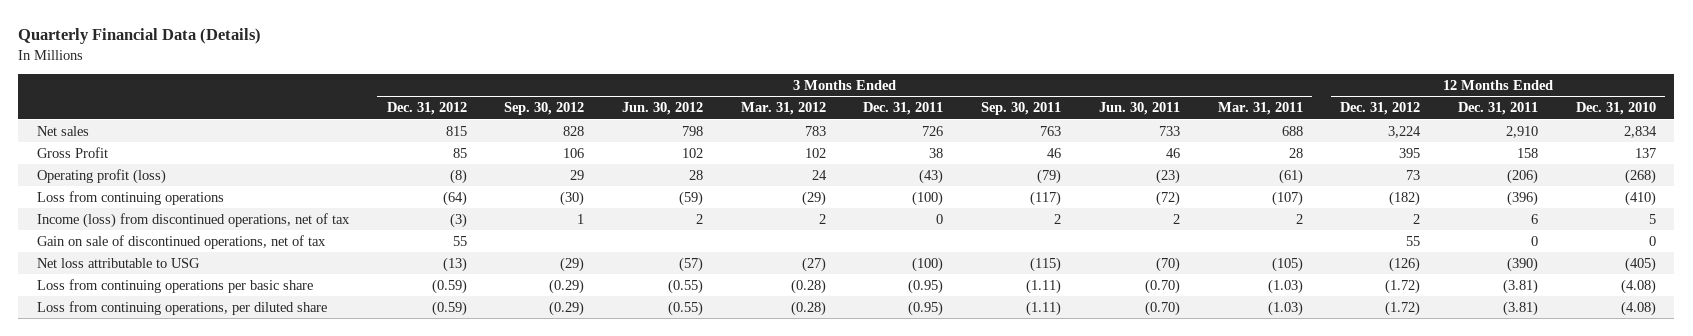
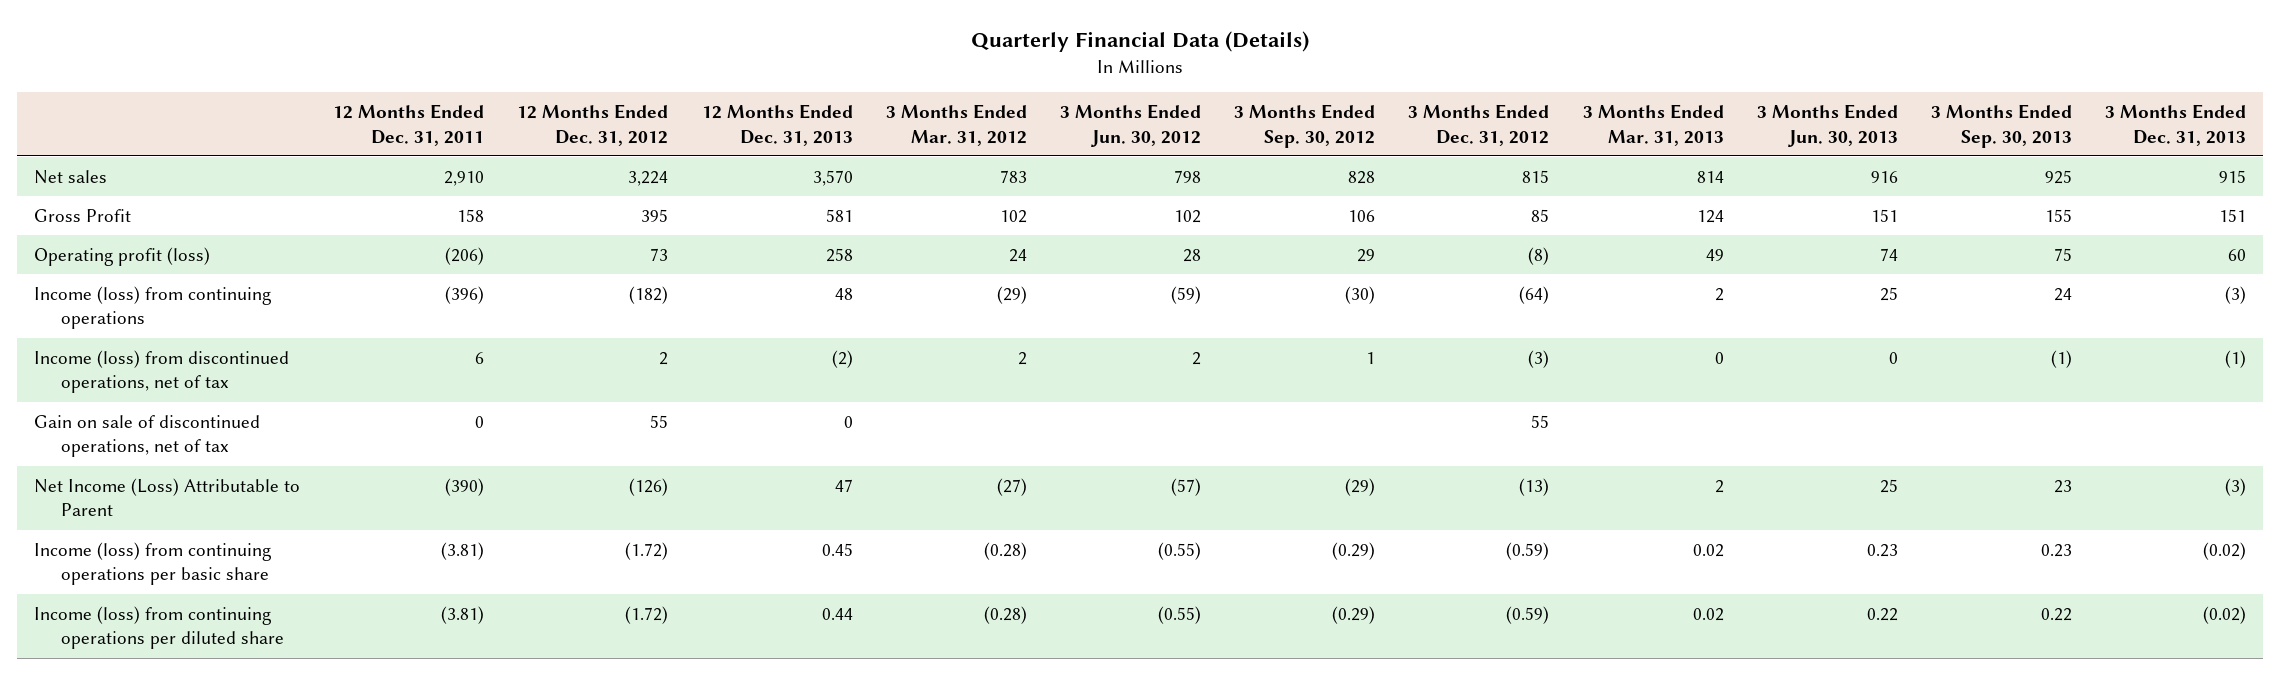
- | 3 Months Ended Dec. 31, 2012 | 3 Months Ended Sep. 30, 2012 | 3 Months Ended Jun. 30, 2012 | 3 Months Ended Mar. 31, 2012 | 3 Months Ended Dec. 31, 2011 | 3 Months Ended Sep. 30, 2011 | 3 Months Ended Jun. 30, 2011 | 3 Months Ended Mar. 31, 2011 | 12 Months Ended Dec. 31, 2012 | 12 Months Ended Dec. 31, 2011 | 12 Months Ended Dec. 31, 2010
+ | 12 Months Ended Dec. 31, 2011 | 12 Months Ended Dec. 31, 2012 | 12 Months Ended Dec. 31, 2013 | 3 Months Ended Mar. 31, 2012 | 3 Months Ended Jun. 30, 2012 | 3 Months Ended Sep. 30, 2012 | 3 Months Ended Dec. 31, 2012 | 3 Months Ended Mar. 31, 2013 | 3 Months Ended Jun. 30, 2013 | 3 Months Ended Sep. 30, 2013 | 3 Months Ended Dec. 31, 2013
- Loss from continuing operations | (64) | (30) | (59) | (29) | (100) | (117) | (72) | (107) | (182) | (396) | (410)
+ Income (loss) from continuing operations | (396) | (182) | 48 | (29) | (59) | (30) | (64) | 2 | 25 | 24 | (3)
- Net loss attributable to USG | (13) | (29) | (57) | (27) | (100) | (115) | (70) | (105) | (126) | (390) | (405)
- Loss from continuing operations per basic share | (0.59) | (0.29) | (0.55) | (0.28) | (0.95) | (1.11) | (0.70) | (1.03) | (1.72) | (3.81) | (4.08)
- Loss from continuing operations, per diluted share | (0.59) | (0.29) | (0.55) | (0.28) | (0.95) | (1.11) | (0.70) | (1.03) | (1.72) | (3.81) | (4.08)
+ Net Income (Loss) Attributable to Parent | (390) | (126) | 47 | (27) | (57) | (29) | (13) | 2 | 25 | 23 | (3)
+ Income (loss) from continuing operations per basic share | (3.81) | (1.72) | 0.45 | (0.28) | (0.55) | (0.29) | (0.59) | 0.02 | 0.23 | 0.23 | (0.02)
+ Income (loss) from continuing operations per diluted share | (3.81) | (1.72) | 0.44 | (0.28) | (0.55) | (0.29) | (0.59) | 0.02 | 0.22 | 0.22 | (0.02)

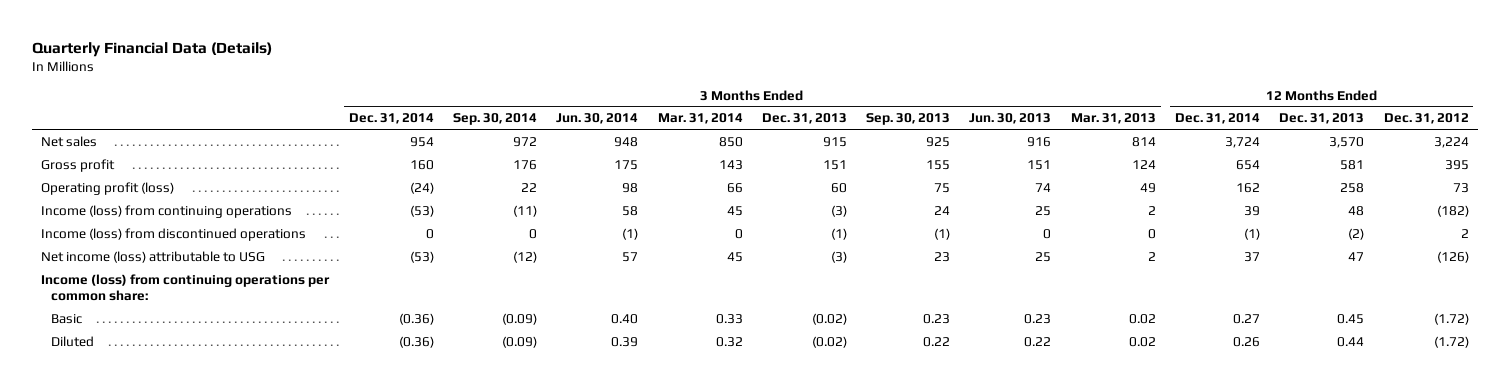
- | 12 Months Ended Dec. 31, 2011 | 12 Months Ended Dec. 31, 2012 | 12 Months Ended Dec. 31, 2013 | 3 Months Ended Mar. 31, 2012 | 3 Months Ended Jun. 30, 2012 | 3 Months Ended Sep. 30, 2012 | 3 Months Ended Dec. 31, 2012 | 3 Months Ended Mar. 31, 2013 | 3 Months Ended Jun. 30, 2013 | 3 Months Ended Sep. 30, 2013 | 3 Months Ended Dec. 31, 2013
+ | 3 Months Ended Dec. 31, 2014 | 3 Months Ended Sep. 30, 2014 | 3 Months Ended Jun. 30, 2014 | 3 Months Ended Mar. 31, 2014 | 3 Months Ended Dec. 31, 2013 | 3 Months Ended Sep. 30, 2013 | 3 Months Ended Jun. 30, 2013 | 3 Months Ended Mar. 31, 2013 | 12 Months Ended Dec. 31, 2014 | 12 Months Ended Dec. 31, 2013 | 12 Months Ended Dec. 31, 2012
- Gross Profit | 158 | 395 | 581 | 102 | 102 | 106 | 85 | 124 | 151 | 155 | 151
+ Gross profit | 160 | 176 | 175 | 143 | 151 | 155 | 151 | 124 | 654 | 581 | 395
- Income (loss) from discontinued operations, net of tax | 6 | 2 | (2) | 2 | 2 | 1 | (3) | 0 | 0 | (1) | (1)
- Gain on sale of discontinued operations, net of tax | 0 | 55 | 0 | | | | 55 | | | |
- Net Income (Loss) Attributable to Parent | (390) | (126) | 47 | (27) | (57) | (29) | (13) | 2 | 25 | 23 | (3)
- Income (loss) from continuing operations per basic share | (3.81) | (1.72) | 0.45 | (0.28) | (0.55) | (0.29) | (0.59) | 0.02 | 0.23 | 0.23 | (0.02)
- Income (loss) from continuing operations per diluted share | (3.81) | (1.72) | 0.44 | (0.28) | (0.55) | (0.29) | (0.59) | 0.02 | 0.22 | 0.22 | (0.02)
+ Income (loss) from discontinued operations | 0 | 0 | (1) | 0 | (1) | (1) | 0 | 0 | (1) | (2) | 2
+ Net income (loss) attributable to USG | (53) | (12) | 57 | 45 | (3) | 23 | 25 | 2 | 37 | 47 | (126)
+ Income (loss) from continuing operations per common share:
+ Basic | (0.36) | (0.09) | 0.40 | 0.33 | (0.02) | 0.23 | 0.23 | 0.02 | 0.27 | 0.45 | (1.72)
+ Diluted | (0.36) | (0.09) | 0.39 | 0.32 | (0.02) | 0.22 | 0.22 | 0.02 | 0.26 | 0.44 | (1.72)

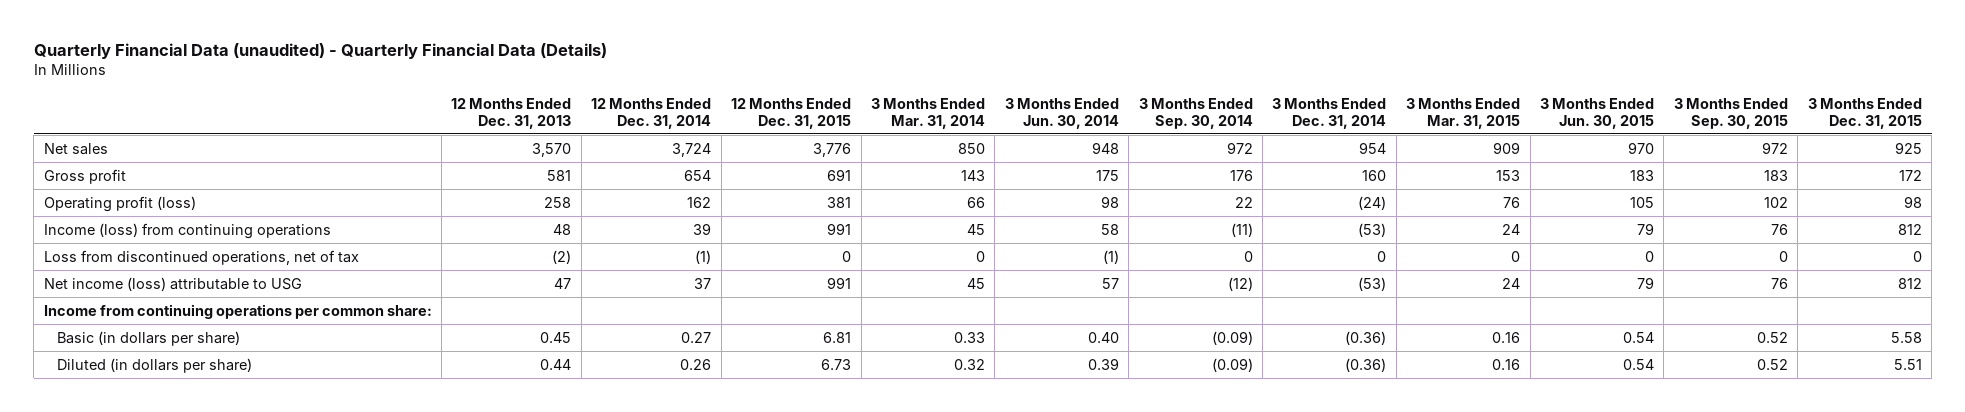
- Quarterly Financial Data (Details)
+ Quarterly Financial Data (unaudited) - Quarterly Financial Data (Details)
- | 3 Months Ended Dec. 31, 2014 | 3 Months Ended Sep. 30, 2014 | 3 Months Ended Jun. 30, 2014 | 3 Months Ended Mar. 31, 2014 | 3 Months Ended Dec. 31, 2013 | 3 Months Ended Sep. 30, 2013 | 3 Months Ended Jun. 30, 2013 | 3 Months Ended Mar. 31, 2013 | 12 Months Ended Dec. 31, 2014 | 12 Months Ended Dec. 31, 2013 | 12 Months Ended Dec. 31, 2012
+ | 12 Months Ended Dec. 31, 2013 | 12 Months Ended Dec. 31, 2014 | 12 Months Ended Dec. 31, 2015 | 3 Months Ended Mar. 31, 2014 | 3 Months Ended Jun. 30, 2014 | 3 Months Ended Sep. 30, 2014 | 3 Months Ended Dec. 31, 2014 | 3 Months Ended Mar. 31, 2015 | 3 Months Ended Jun. 30, 2015 | 3 Months Ended Sep. 30, 2015 | 3 Months Ended Dec. 31, 2015
- Income (loss) from discontinued operations | 0 | 0 | (1) | 0 | (1) | (1) | 0 | 0 | (1) | (2) | 2
+ Loss from discontinued operations, net of tax | (2) | (1) | 0 | 0 | (1) | 0 | 0 | 0 | 0 | 0 | 0
- Income (loss) from continuing operations per common share:
- Basic | (0.36) | (0.09) | 0.40 | 0.33 | (0.02) | 0.23 | 0.23 | 0.02 | 0.27 | 0.45 | (1.72)
- Diluted | (0.36) | (0.09) | 0.39 | 0.32 | (0.02) | 0.22 | 0.22 | 0.02 | 0.26 | 0.44 | (1.72)
+ Income from continuing operations per common share:
+ Basic (in dollars per share) | 0.45 | 0.27 | 6.81 | 0.33 | 0.40 | (0.09) | (0.36) | 0.16 | 0.54 | 0.52 | 5.58
+ Diluted (in dollars per share) | 0.44 | 0.26 | 6.73 | 0.32 | 0.39 | (0.09) | (0.36) | 0.16 | 0.54 | 0.52 | 5.51

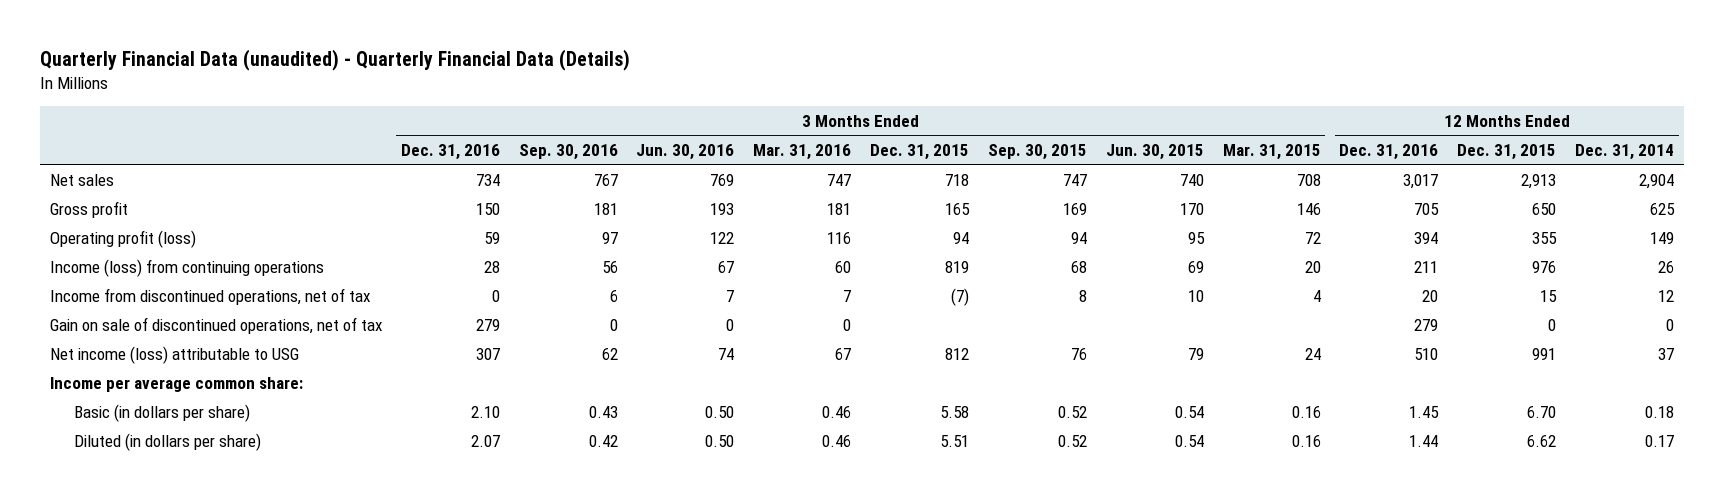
- | 12 Months Ended Dec. 31, 2013 | 12 Months Ended Dec. 31, 2014 | 12 Months Ended Dec. 31, 2015 | 3 Months Ended Mar. 31, 2014 | 3 Months Ended Jun. 30, 2014 | 3 Months Ended Sep. 30, 2014 | 3 Months Ended Dec. 31, 2014 | 3 Months Ended Mar. 31, 2015 | 3 Months Ended Jun. 30, 2015 | 3 Months Ended Sep. 30, 2015 | 3 Months Ended Dec. 31, 2015
+ | 3 Months Ended Dec. 31, 2016 | 3 Months Ended Sep. 30, 2016 | 3 Months Ended Jun. 30, 2016 | 3 Months Ended Mar. 31, 2016 | 3 Months Ended Dec. 31, 2015 | 3 Months Ended Sep. 30, 2015 | 3 Months Ended Jun. 30, 2015 | 3 Months Ended Mar. 31, 2015 | 12 Months Ended Dec. 31, 2016 | 12 Months Ended Dec. 31, 2015 | 12 Months Ended Dec. 31, 2014
- Net sales | 3,570 | 3,724 | 3,776 | 850 | 948 | 972 | 954 | 909 | 970 | 972 | 925
- Gross profit | 581 | 654 | 691 | 143 | 175 | 176 | 160 | 153 | 183 | 183 | 172
- Operating profit (loss) | 258 | 162 | 381 | 66 | 98 | 22 | (24) | 76 | 105 | 102 | 98
- Income (loss) from continuing operations | 48 | 39 | 991 | 45 | 58 | (11) | (53) | 24 | 79 | 76 | 812
- Loss from discontinued operations, net of tax | (2) | (1) | 0 | 0 | (1) | 0 | 0 | 0 | 0 | 0 | 0
+ Net sales | 734 | 767 | 769 | 747 | 718 | 747 | 740 | 708 | 3,017 | 2,913 | 2,904
+ Gross profit | 150 | 181 | 193 | 181 | 165 | 169 | 170 | 146 | 705 | 650 | 625
+ Operating profit (loss) | 59 | 97 | 122 | 116 | 94 | 94 | 95 | 72 | 394 | 355 | 149
+ Income (loss) from continuing operations | 28 | 56 | 67 | 60 | 819 | 68 | 69 | 20 | 211 | 976 | 26
+ Income from discontinued operations, net of tax | 0 | 6 | 7 | 7 | (7) | 8 | 10 | 4 | 20 | 15 | 12
+ Gain on sale of discontinued operations, net of tax | 279 | 0 | 0 | 0 | | | | | 279 | 0 | 0
- Income from continuing operations per common share:
- Basic (in dollars per share) | 0.45 | 0.27 | 6.81 | 0.33 | 0.40 | (0.09) | (0.36) | 0.16 | 0.54 | 0.52 | 5.58
- Diluted (in dollars per share) | 0.44 | 0.26 | 6.73 | 0.32 | 0.39 | (0.09) | (0.36) | 0.16 | 0.54 | 0.52 | 5.51
+ Income per average common share:
+ Basic (in dollars per share) | 2.10 | 0.43 | 0.50 | 0.46 | 5.58 | 0.52 | 0.54 | 0.16 | 1.45 | 6.70 | 0.18
+ Diluted (in dollars per share) | 2.07 | 0.42 | 0.50 | 0.46 | 5.51 | 0.52 | 0.54 | 0.16 | 1.44 | 6.62 | 0.17

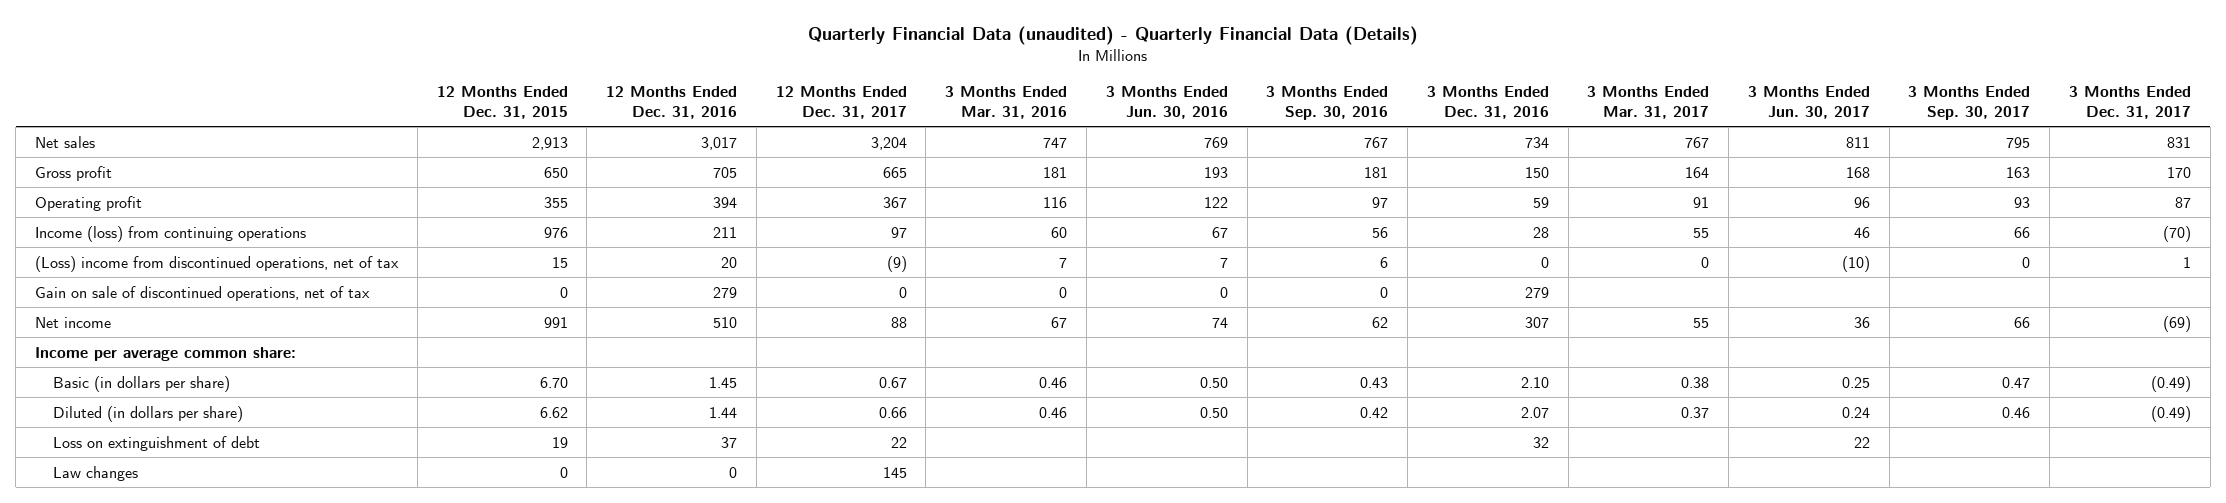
- | 3 Months Ended Dec. 31, 2016 | 3 Months Ended Sep. 30, 2016 | 3 Months Ended Jun. 30, 2016 | 3 Months Ended Mar. 31, 2016 | 3 Months Ended Dec. 31, 2015 | 3 Months Ended Sep. 30, 2015 | 3 Months Ended Jun. 30, 2015 | 3 Months Ended Mar. 31, 2015 | 12 Months Ended Dec. 31, 2016 | 12 Months Ended Dec. 31, 2015 | 12 Months Ended Dec. 31, 2014
+ | 12 Months Ended Dec. 31, 2015 | 12 Months Ended Dec. 31, 2016 | 12 Months Ended Dec. 31, 2017 | 3 Months Ended Mar. 31, 2016 | 3 Months Ended Jun. 30, 2016 | 3 Months Ended Sep. 30, 2016 | 3 Months Ended Dec. 31, 2016 | 3 Months Ended Mar. 31, 2017 | 3 Months Ended Jun. 30, 2017 | 3 Months Ended Sep. 30, 2017 | 3 Months Ended Dec. 31, 2017
- Operating profit (loss) | 59 | 97 | 122 | 116 | 94 | 94 | 95 | 72 | 394 | 355 | 149
+ Operating profit | 355 | 394 | 367 | 116 | 122 | 97 | 59 | 91 | 96 | 93 | 87
- Income from discontinued operations, net of tax | 0 | 6 | 7 | 7 | (7) | 8 | 10 | 4 | 20 | 15 | 12
+ (Loss) income from discontinued operations, net of tax | 15 | 20 | (9) | 7 | 7 | 6 | 0 | 0 | (10) | 0 | 1
- Net income (loss) attributable to USG | 307 | 62 | 74 | 67 | 812 | 76 | 79 | 24 | 510 | 991 | 37
+ Net income | 991 | 510 | 88 | 67 | 74 | 62 | 307 | 55 | 36 | 66 | (69)
+ Loss on extinguishment of debt | 19 | 37 | 22 | | | | 32 | | 22 | |
+ Law changes | 0 | 0 | 145 | | | | | | | |

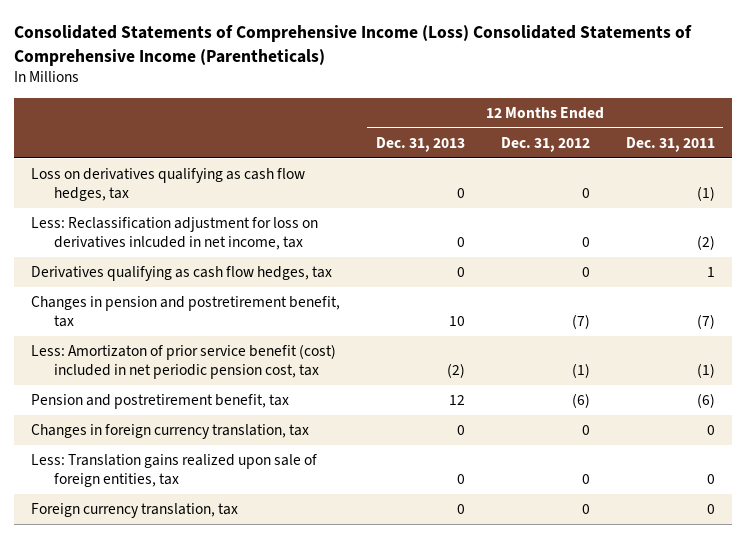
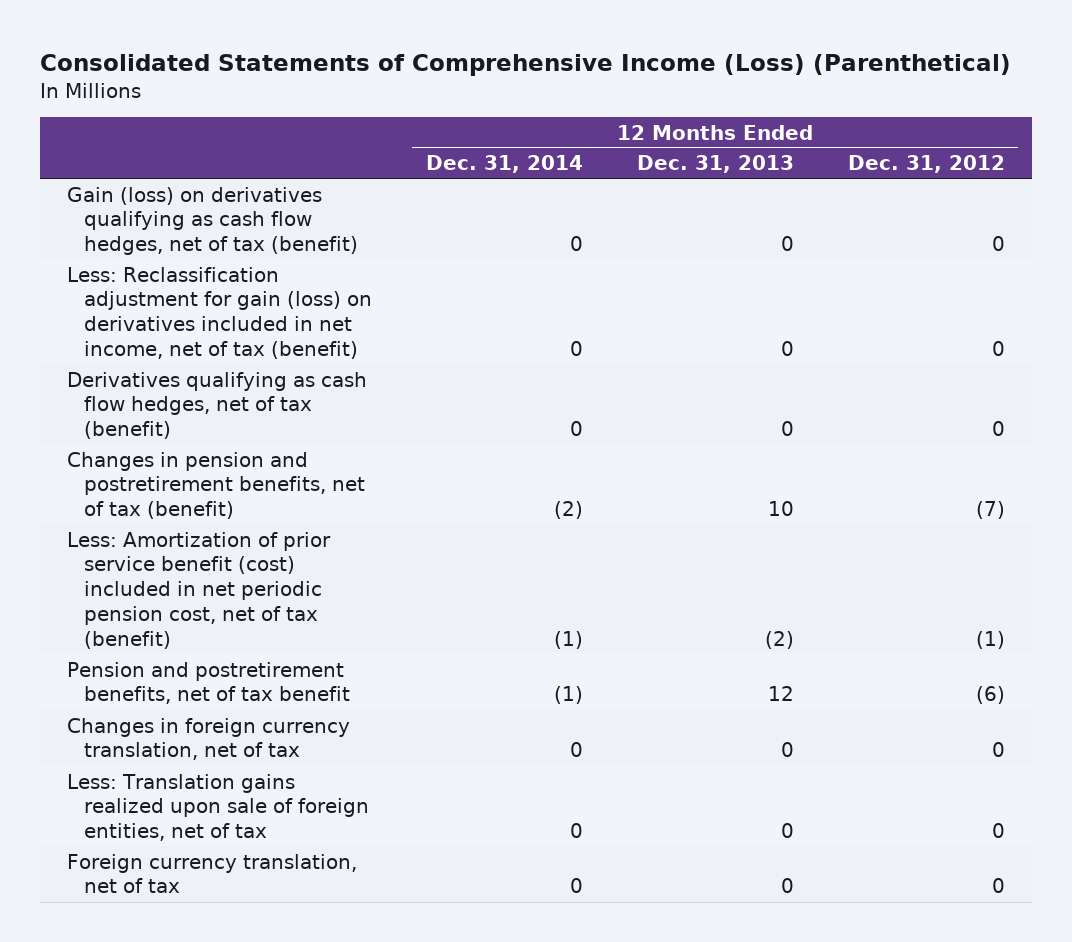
- Consolidated Statements of Comprehensive Income (Loss) Consolidated Statements of Comprehensive Income (Parentheticals)
+ Consolidated Statements of Comprehensive Income (Loss) (Parenthetical)
- | 12 Months Ended Dec. 31, 2013 | 12 Months Ended Dec. 31, 2012 | 12 Months Ended Dec. 31, 2011
+ | 12 Months Ended Dec. 31, 2014 | 12 Months Ended Dec. 31, 2013 | 12 Months Ended Dec. 31, 2012
- Loss on derivatives qualifying as cash flow hedges, tax | 0 | 0 | (1)
- Less: Reclassification adjustment for loss on derivatives inlcuded in net income, tax | 0 | 0 | (2)
- Derivatives qualifying as cash flow hedges, tax | 0 | 0 | 1
- Changes in pension and postretirement benefit, tax | 10 | (7) | (7)
- Less: Amortizaton of prior service benefit (cost) included in net periodic pension cost, tax | (2) | (1) | (1)
- Pension and postretirement benefit, tax | 12 | (6) | (6)
- Changes in foreign currency translation, tax | 0 | 0 | 0
- Less: Translation gains realized upon sale of foreign entities, tax | 0 | 0 | 0
- Foreign currency translation, tax | 0 | 0 | 0
+ Gain (loss) on derivatives qualifying as cash flow hedges, net of tax (benefit) | 0 | 0 | 0
+ Less: Reclassification adjustment for gain (loss) on derivatives included in net income, net of tax (benefit) | 0 | 0 | 0
+ Derivatives qualifying as cash flow hedges, net of tax (benefit) | 0 | 0 | 0
+ Changes in pension and postretirement benefits, net of tax (benefit) | (2) | 10 | (7)
+ Less: Amortization of prior service benefit (cost) included in net periodic pension cost, net of tax (benefit) | (1) | (2) | (1)
+ Pension and postretirement benefits, net of tax benefit | (1) | 12 | (6)
+ Changes in foreign currency translation, net of tax | 0 | 0 | 0
+ Less: Translation gains realized upon sale of foreign entities, net of tax | 0 | 0 | 0
+ Foreign currency translation, net of tax | 0 | 0 | 0

